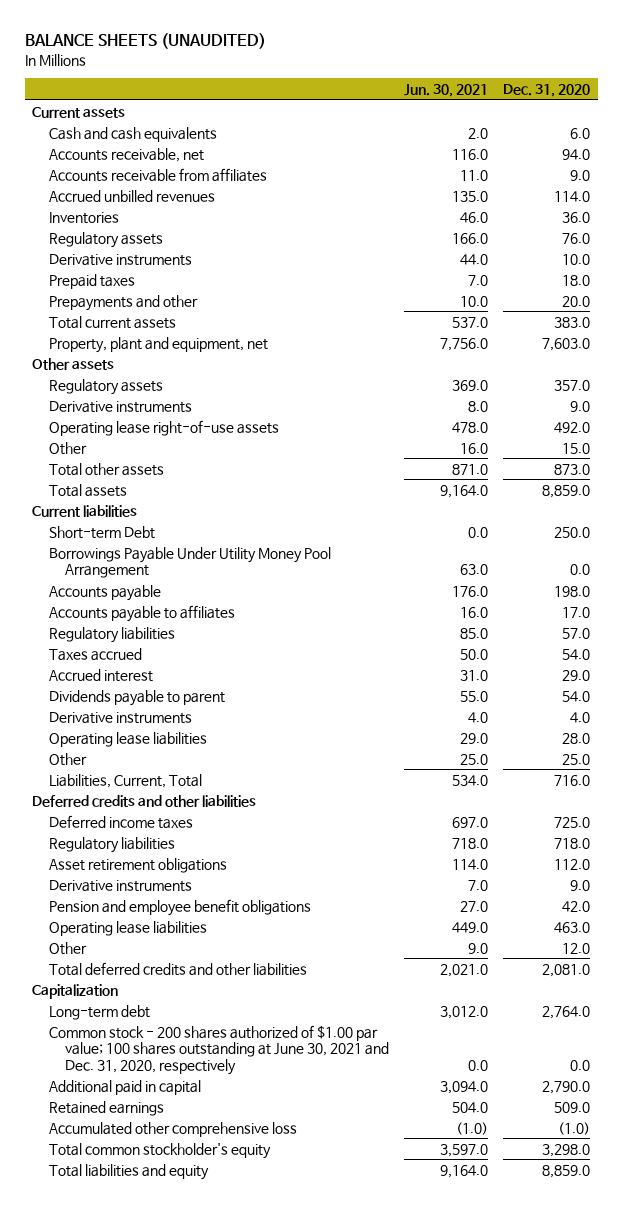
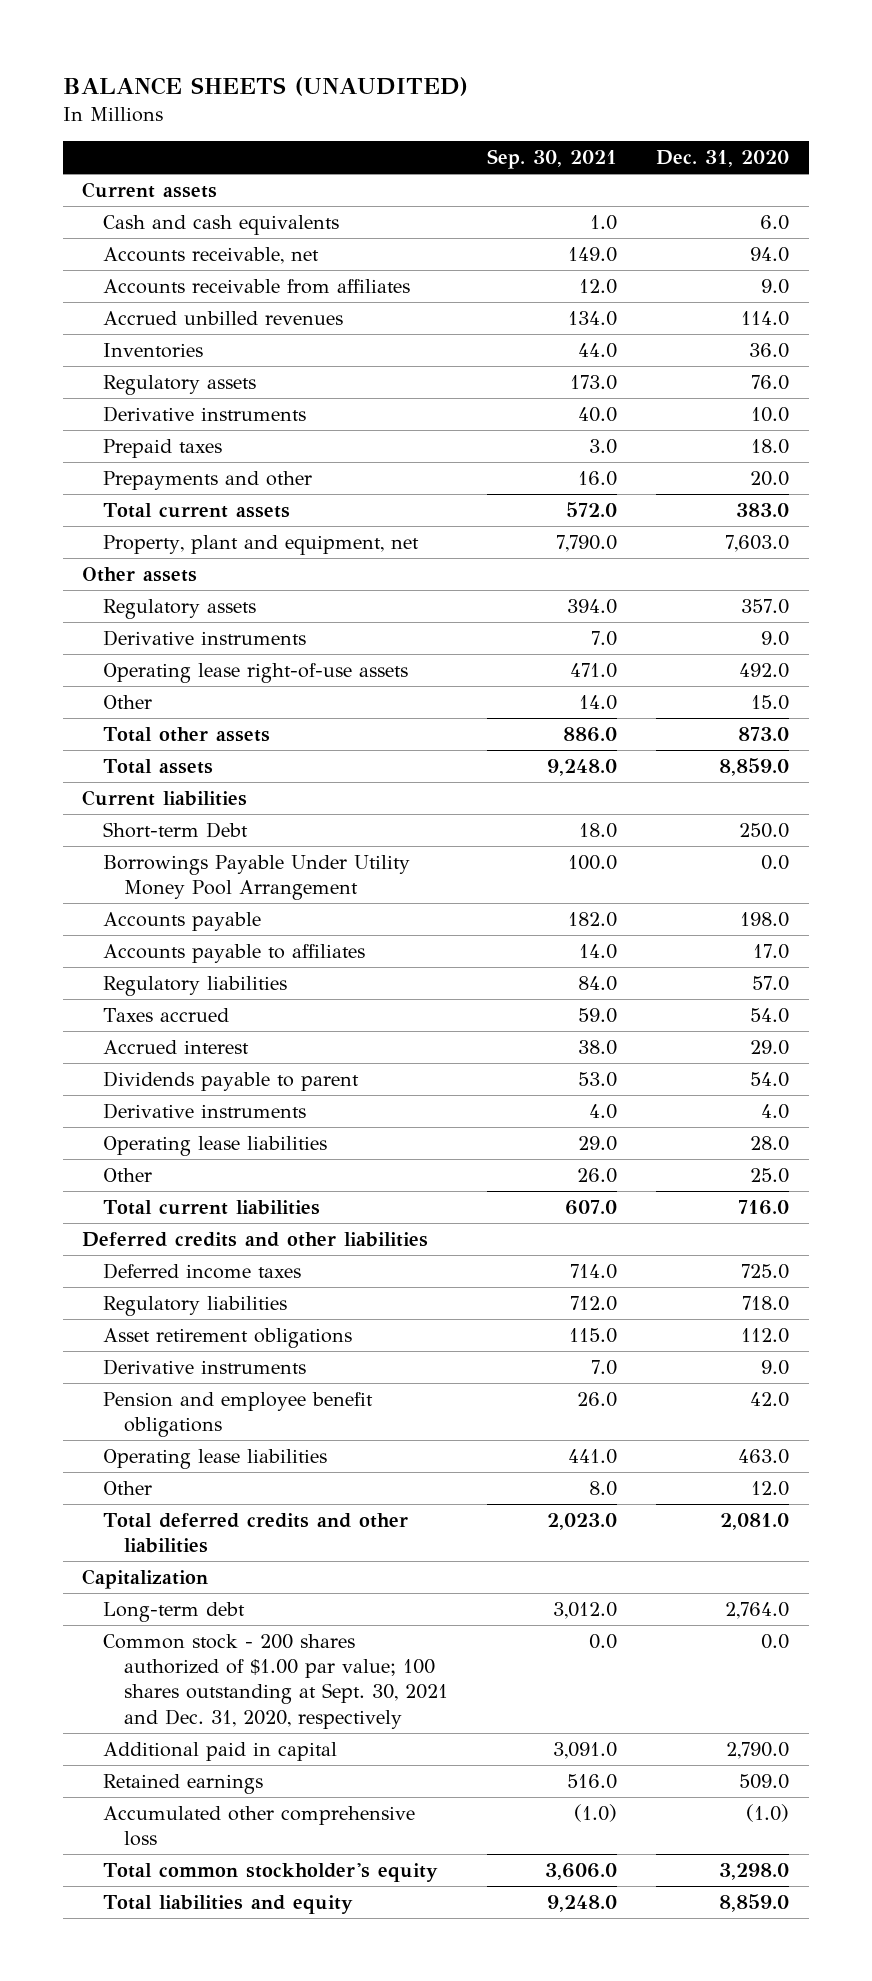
- | Jun. 30, 2021 | Dec. 31, 2020
+ | Sep. 30, 2021 | Dec. 31, 2020
- Liabilities, Current, Total | 534.0 | 716.0
+ Total current liabilities | 607.0 | 716.0
- Common stock - 200 shares authorized of $1.00 par value; 100 shares outstanding at June 30, 2021 and Dec. 31, 2020, respectively | 0.0 | 0.0
+ Common stock - 200 shares authorized of $1.00 par value; 100 shares outstanding at Sept. 30, 2021 and Dec. 31, 2020, respectively | 0.0 | 0.0

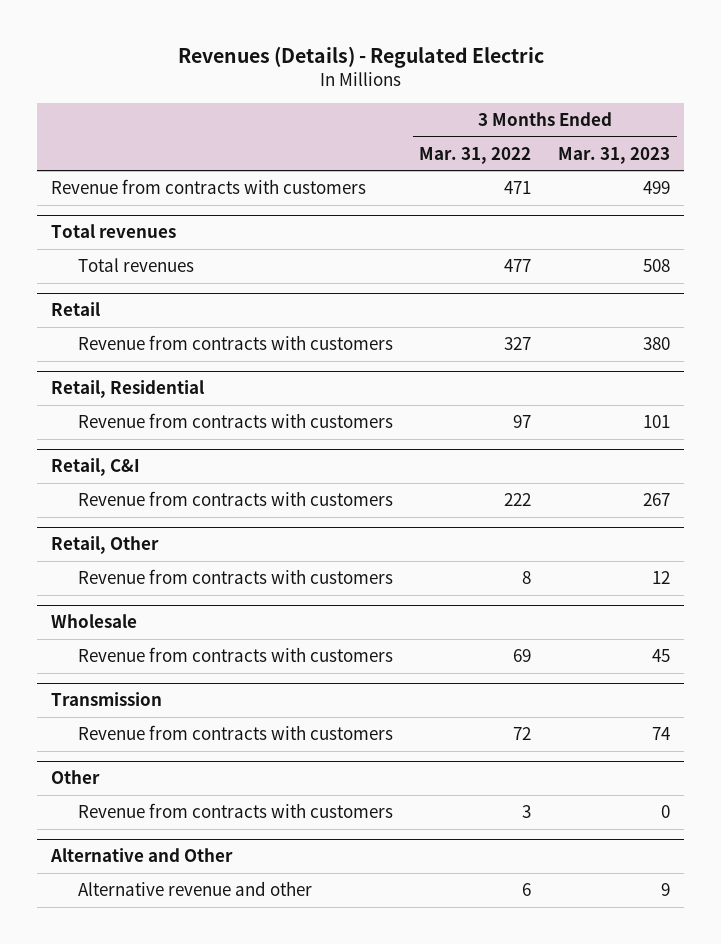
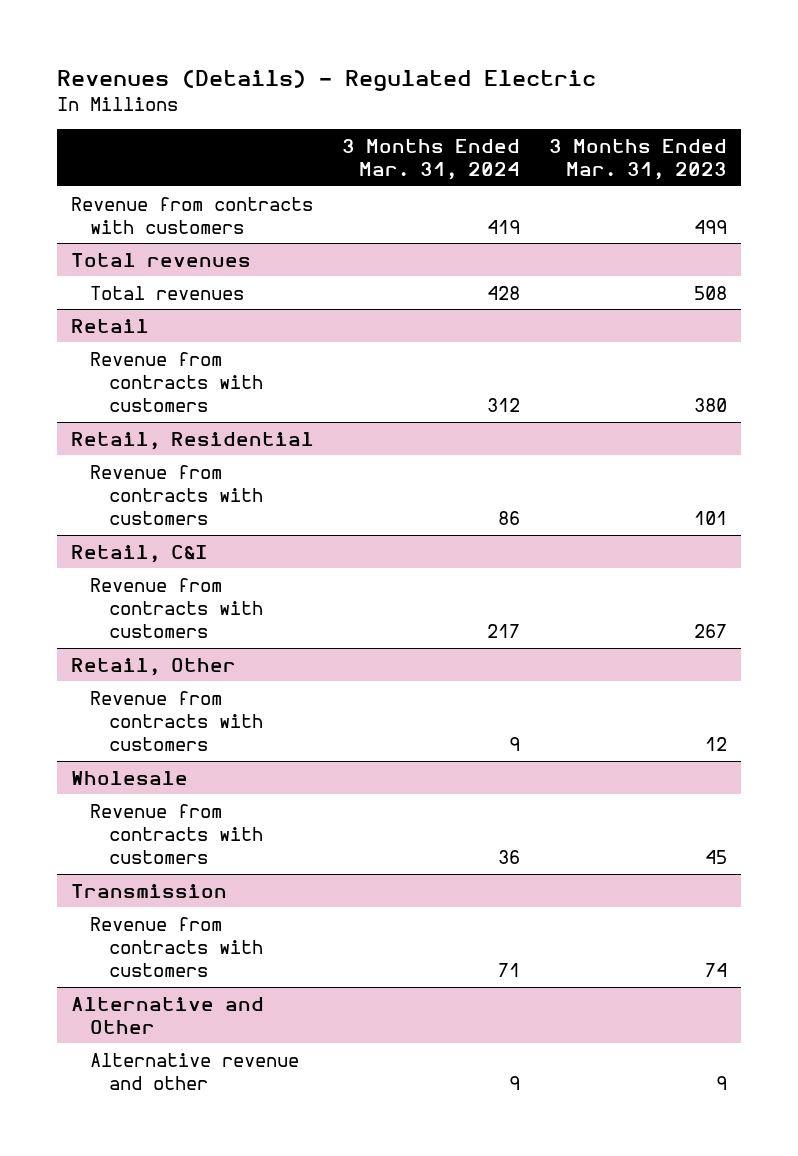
- | 3 Months Ended Mar. 31, 2022 | 3 Months Ended Mar. 31, 2023
+ | 3 Months Ended Mar. 31, 2024 | 3 Months Ended Mar. 31, 2023
- Other
- Revenue from contracts with customers | 3 | 0

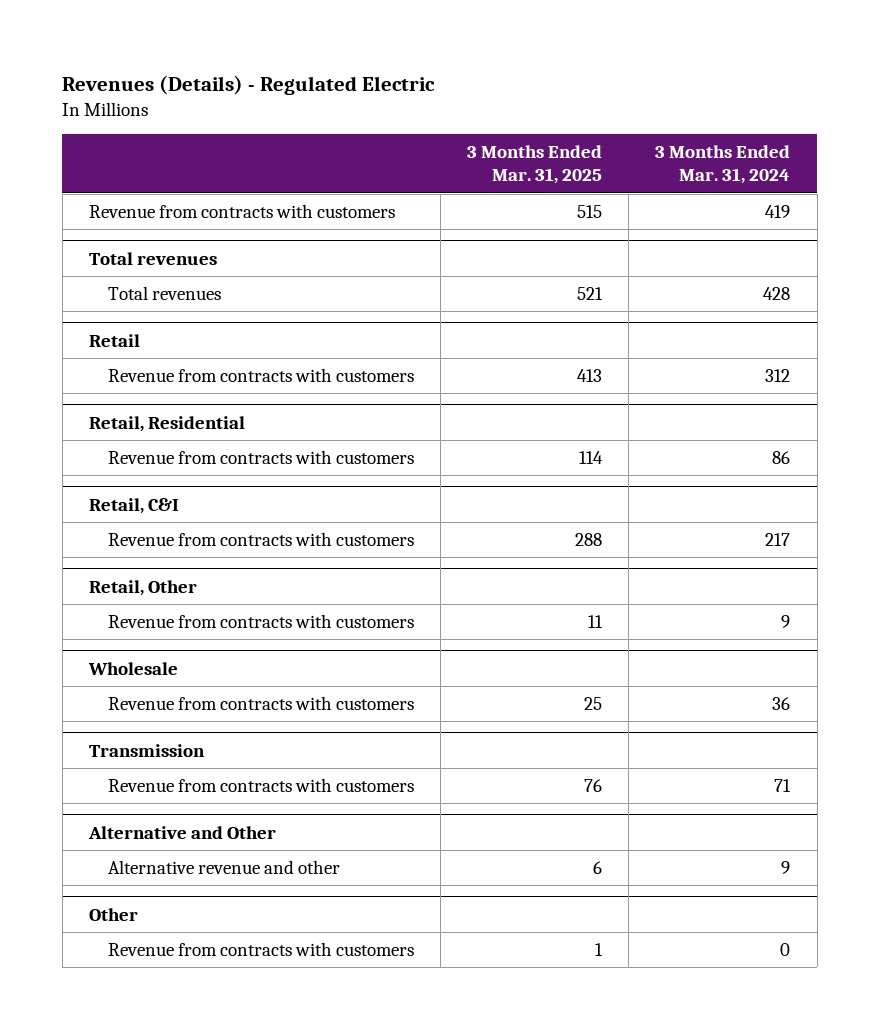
- | 3 Months Ended Mar. 31, 2024 | 3 Months Ended Mar. 31, 2023
+ | 3 Months Ended Mar. 31, 2025 | 3 Months Ended Mar. 31, 2024
+ Other
+ Revenue from contracts with customers | 1 | 0

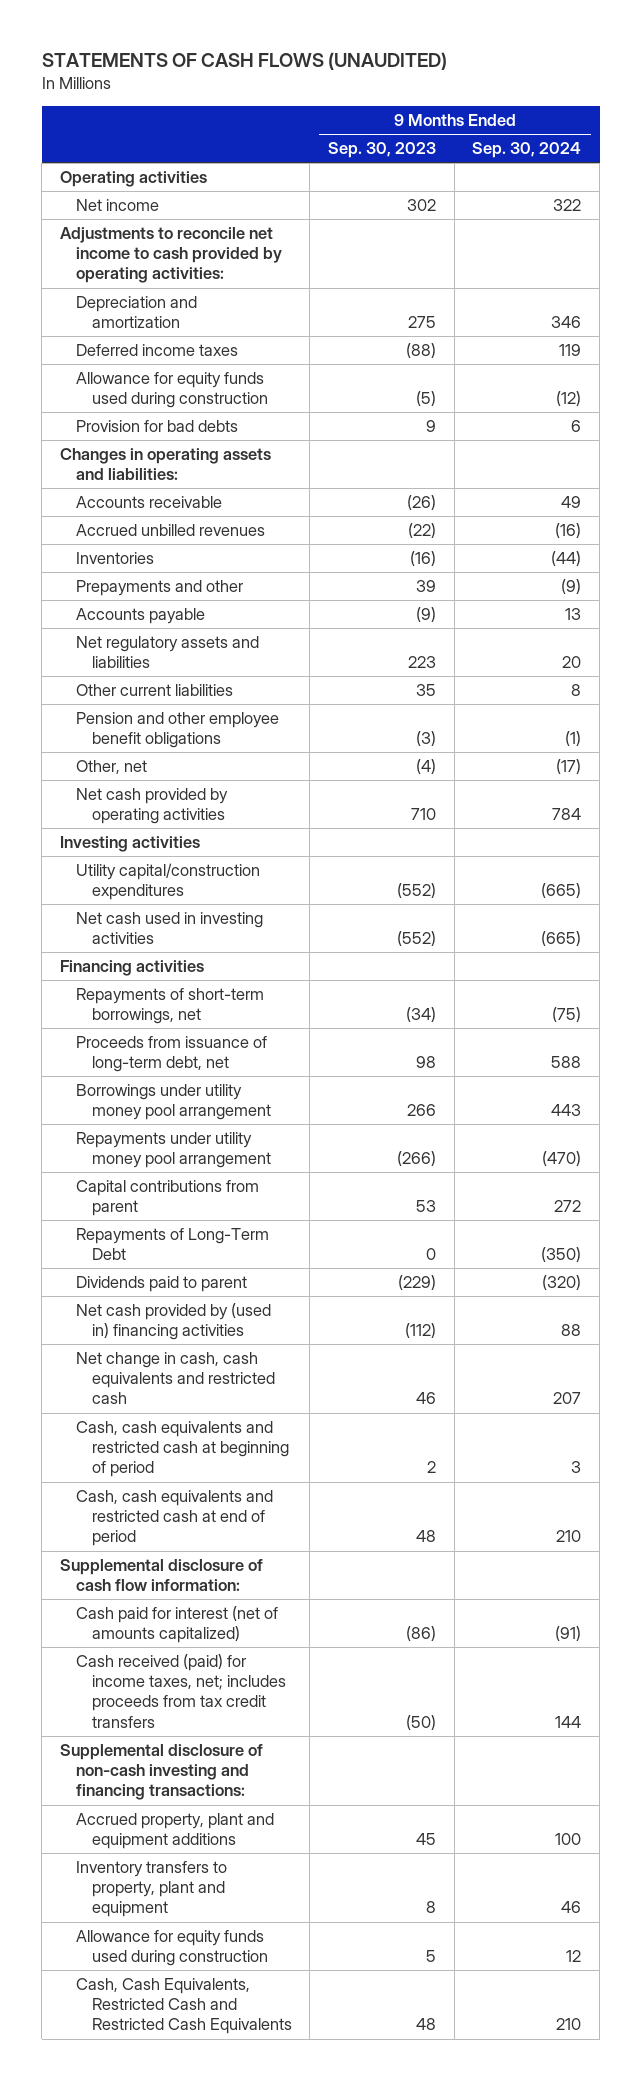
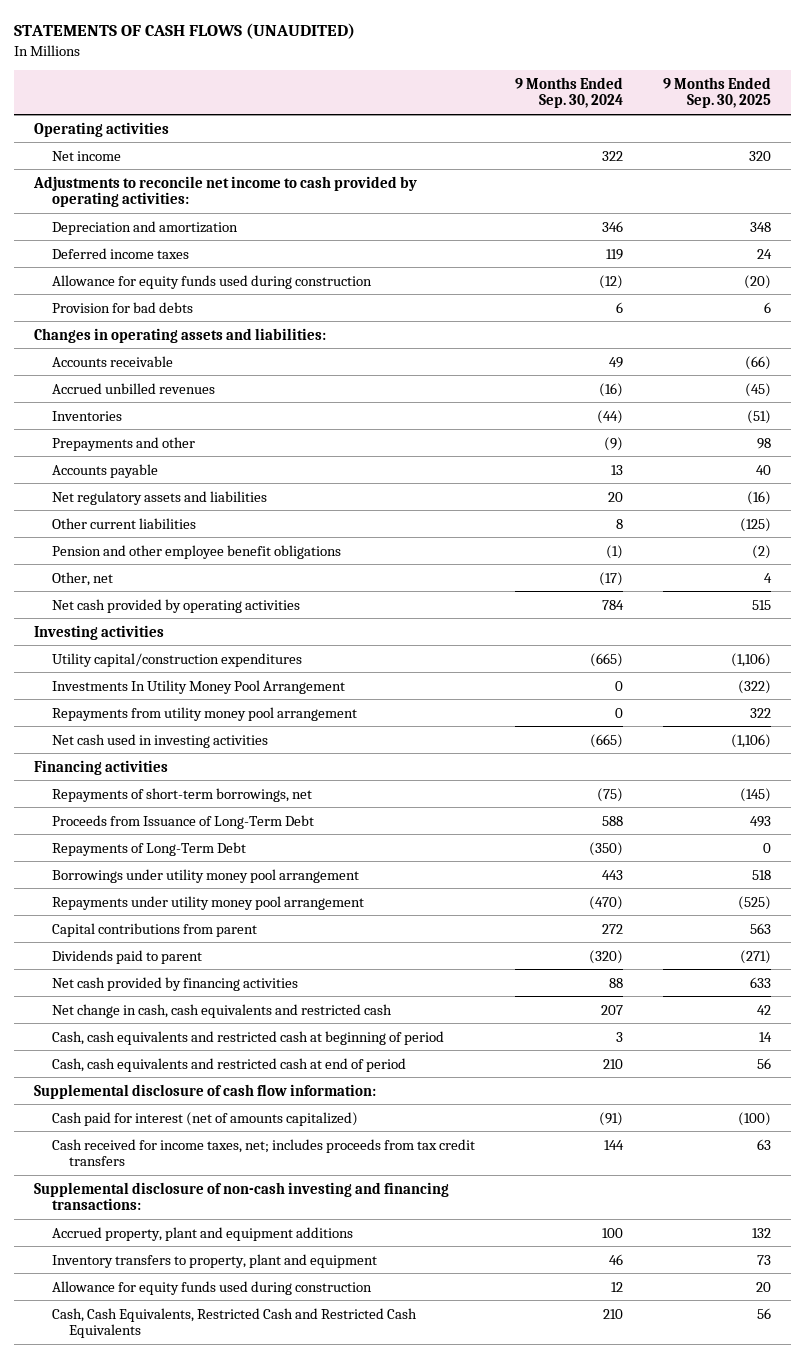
- | 9 Months Ended Sep. 30, 2023 | 9 Months Ended Sep. 30, 2024
+ | 9 Months Ended Sep. 30, 2024 | 9 Months Ended Sep. 30, 2025
+ Investments In Utility Money Pool Arrangement | 0 | (322)
+ Repayments from utility money pool arrangement | 0 | 322
- Proceeds from issuance of long-term debt, net | 98 | 588
+ Proceeds from Issuance of Long-Term Debt | 588 | 493
moved up: Repayments of Long-Term Debt | (350) | 0
- Net cash provided by (used in) financing activities | (112) | 88
+ Net cash provided by financing activities | 88 | 633
- Cash received (paid) for income taxes, net; includes proceeds from tax credit transfers | (50) | 144
+ Cash received for income taxes, net; includes proceeds from tax credit transfers | 144 | 63

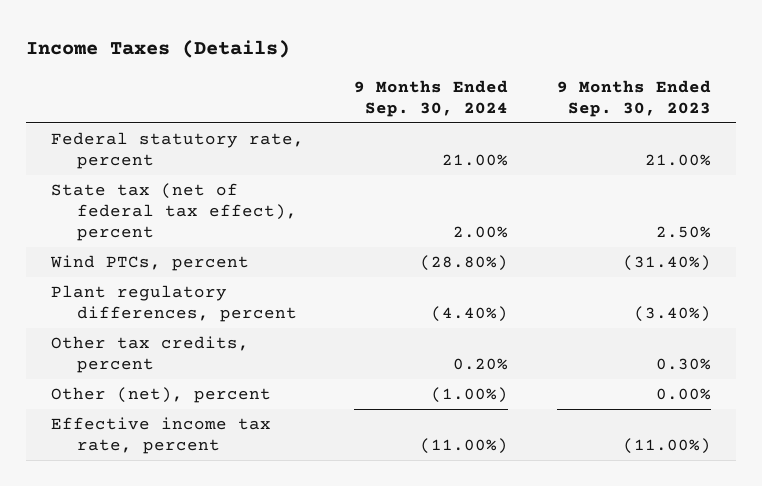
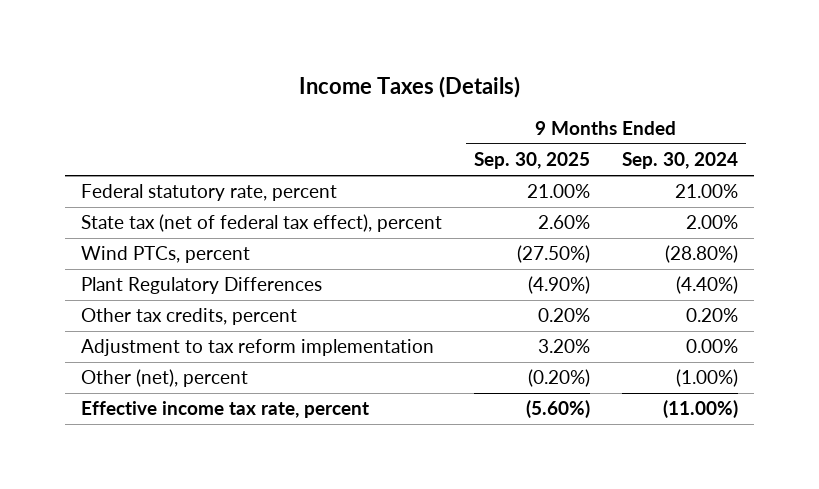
- | 9 Months Ended Sep. 30, 2024 | 9 Months Ended Sep. 30, 2023
+ | 9 Months Ended Sep. 30, 2025 | 9 Months Ended Sep. 30, 2024
- Plant regulatory differences, percent | (4.40%) | (3.40%)
+ Plant Regulatory Differences | (4.90%) | (4.40%)
+ Adjustment to tax reform implementation | 3.20% | 0.00%

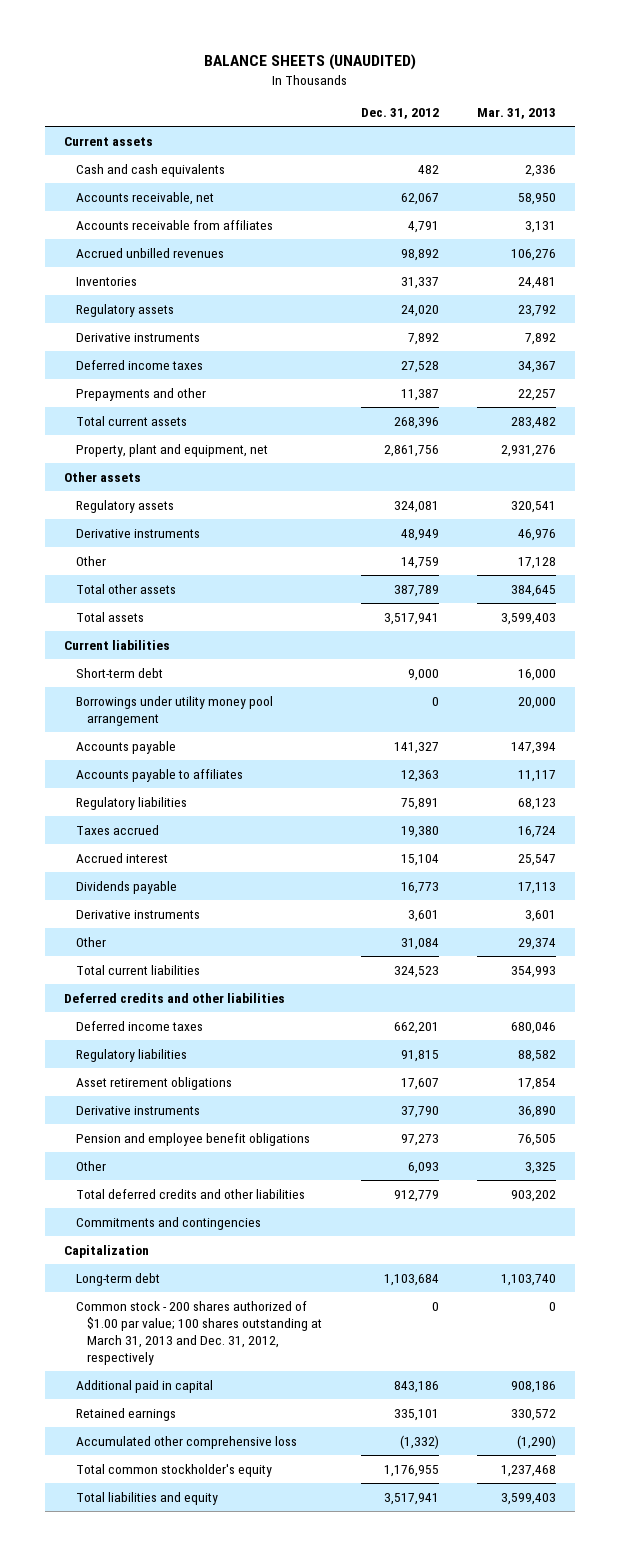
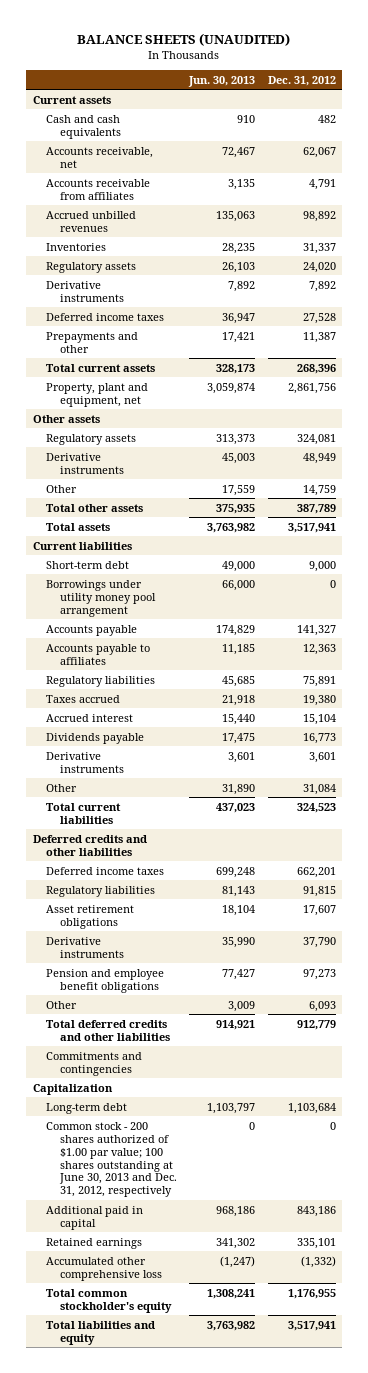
- | Dec. 31, 2012 | Mar. 31, 2013
+ | Jun. 30, 2013 | Dec. 31, 2012
- Common stock - 200 shares authorized of $1.00 par value; 100 shares outstanding at March 31, 2013 and Dec. 31, 2012, respectively | 0 | 0
+ Common stock - 200 shares authorized of $1.00 par value; 100 shares outstanding at June 30, 2013 and Dec. 31, 2012, respectively | 0 | 0

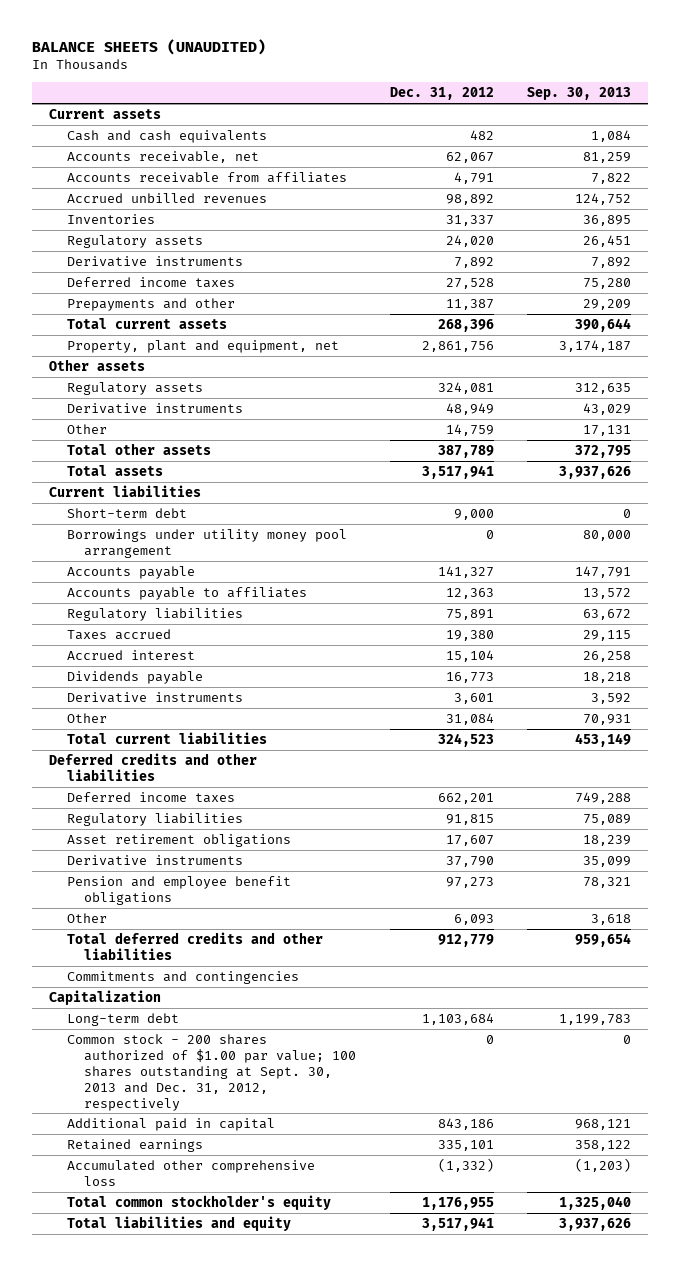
- | Jun. 30, 2013 | Dec. 31, 2012
+ | Dec. 31, 2012 | Sep. 30, 2013
- Common stock - 200 shares authorized of $1.00 par value; 100 shares outstanding at June 30, 2013 and Dec. 31, 2012, respectively | 0 | 0
+ Common stock - 200 shares authorized of $1.00 par value; 100 shares outstanding at Sept. 30, 2013 and Dec. 31, 2012, respectively | 0 | 0

